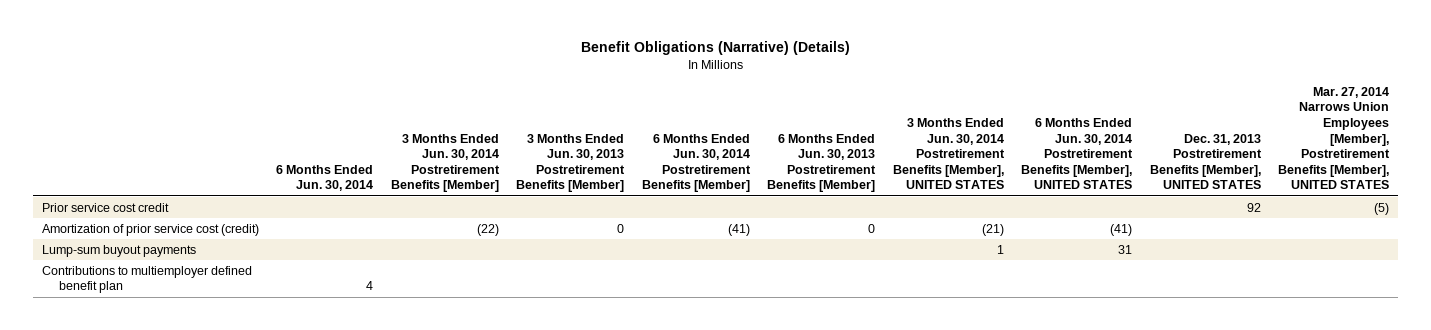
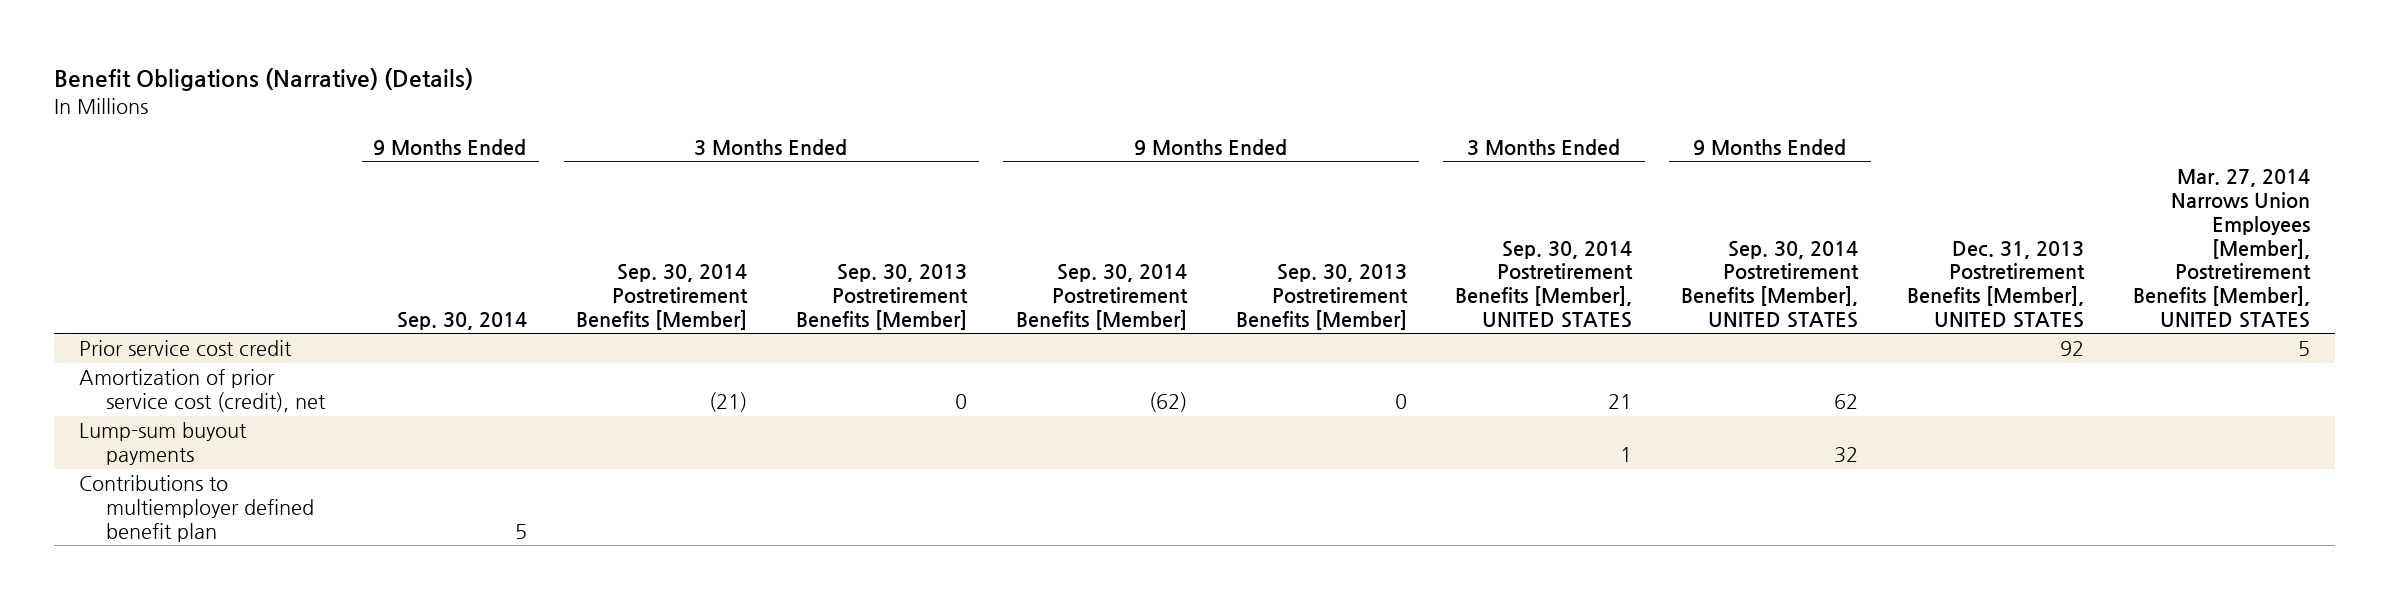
- | 6 Months Ended Jun. 30, 2014 | 3 Months Ended Jun. 30, 2014 Postretirement Benefits [Member] | 3 Months Ended Jun. 30, 2013 Postretirement Benefits [Member] | 6 Months Ended Jun. 30, 2014 Postretirement Benefits [Member] | 6 Months Ended Jun. 30, 2013 Postretirement Benefits [Member] | 3 Months Ended Jun. 30, 2014 Postretirement Benefits [Member], UNITED STATES | 6 Months Ended Jun. 30, 2014 Postretirement Benefits [Member], UNITED STATES | Dec. 31, 2013 Postretirement Benefits [Member], UNITED STATES | Mar. 27, 2014 Narrows Union Employees [Member], Postretirement Benefits [Member], UNITED STATES
+ | 9 Months Ended Sep. 30, 2014 | 3 Months Ended Sep. 30, 2014 Postretirement Benefits [Member] | 3 Months Ended Sep. 30, 2013 Postretirement Benefits [Member] | 9 Months Ended Sep. 30, 2014 Postretirement Benefits [Member] | 9 Months Ended Sep. 30, 2013 Postretirement Benefits [Member] | 3 Months Ended Sep. 30, 2014 Postretirement Benefits [Member], UNITED STATES | 9 Months Ended Sep. 30, 2014 Postretirement Benefits [Member], UNITED STATES | Dec. 31, 2013 Postretirement Benefits [Member], UNITED STATES | Mar. 27, 2014 Narrows Union Employees [Member], Postretirement Benefits [Member], UNITED STATES
- Prior service cost credit | | | | | | | | 92 | (5)
- Amortization of prior service cost (credit) | | (22) | 0 | (41) | 0 | (21) | (41) | |
+ Prior service cost credit | | | | | | | | 92 | 5
+ Amortization of prior service cost (credit), net | | (21) | 0 | (62) | 0 | 21 | 62 | |

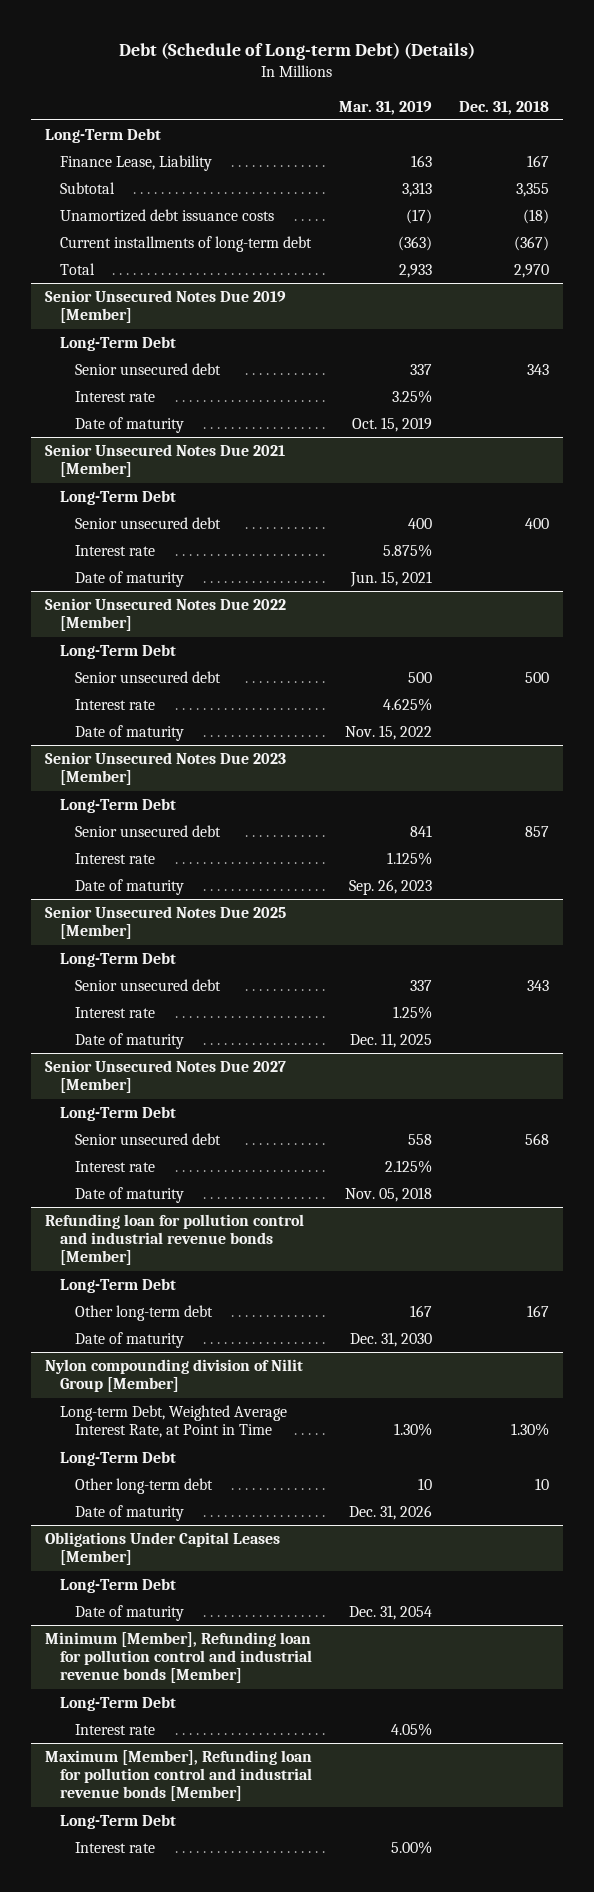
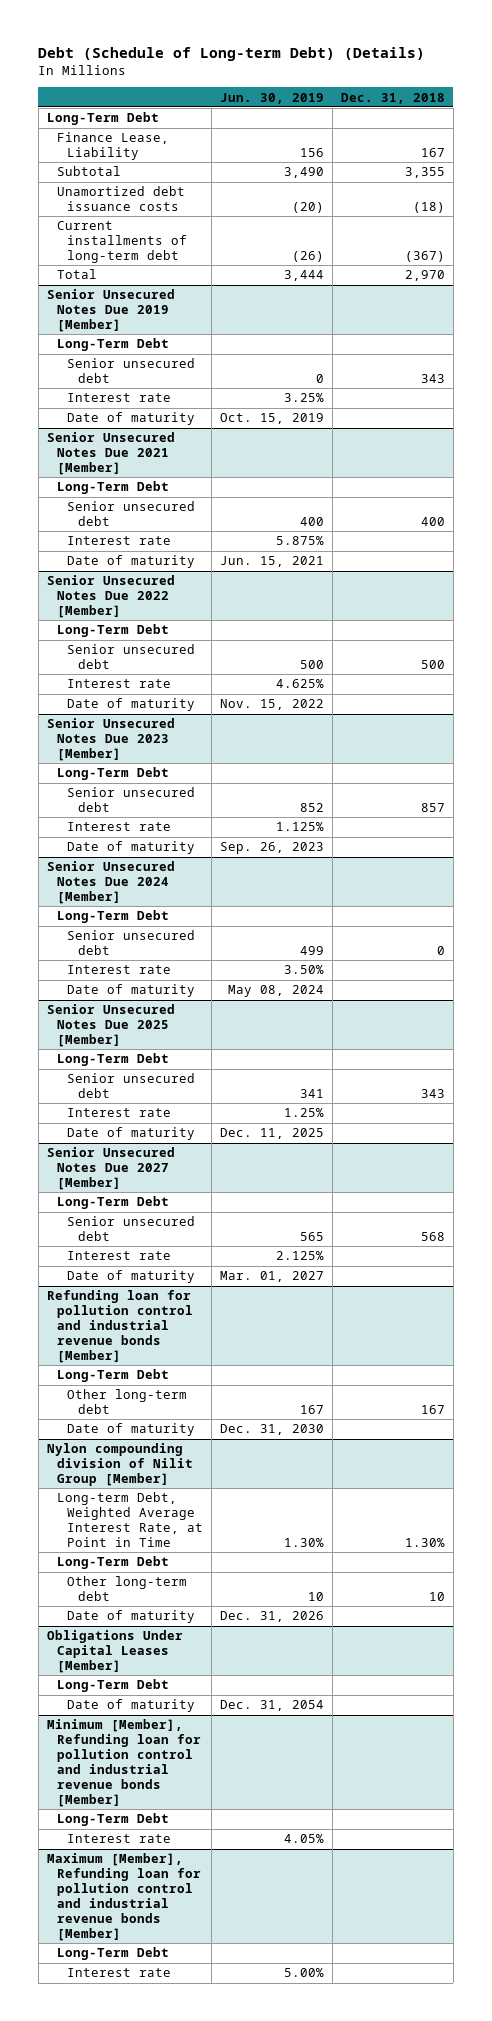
- | Mar. 31, 2019 | Dec. 31, 2018
+ | Jun. 30, 2019 | Dec. 31, 2018
+ Senior Unsecured Notes Due 2024 [Member]
+ Long-Term Debt
+ Senior unsecured debt | 499 | 0
+ Interest rate | 3.50% |
+ Date of maturity | May 08, 2024 |

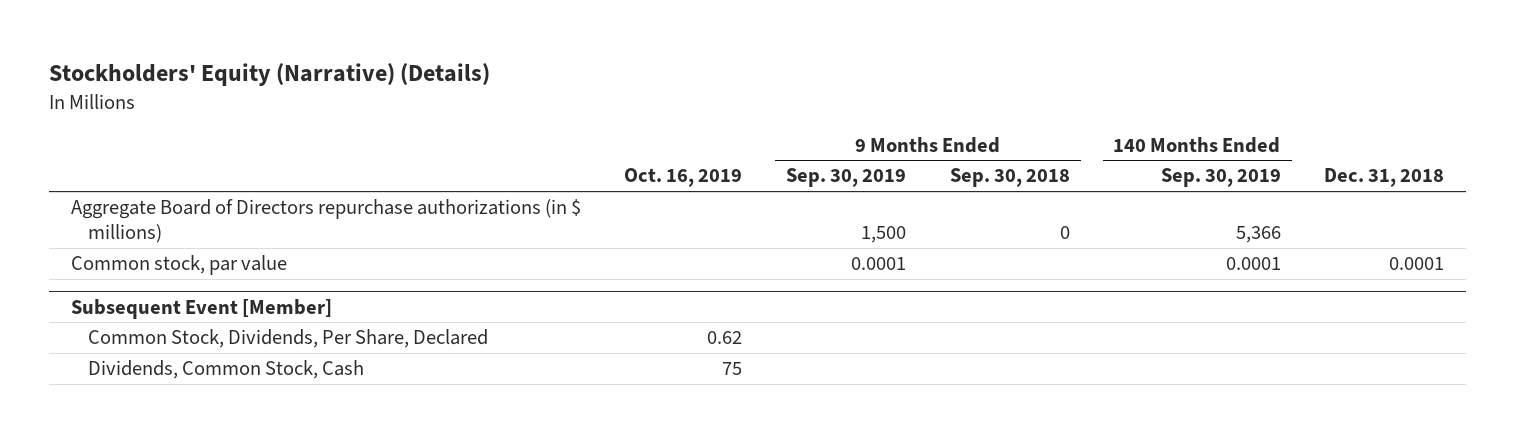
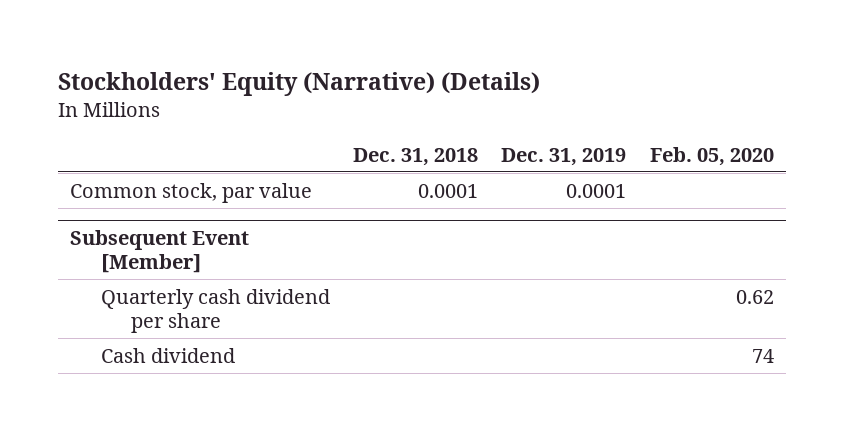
- | Oct. 16, 2019 | 9 Months Ended Sep. 30, 2019 | 9 Months Ended Sep. 30, 2018 | 140 Months Ended Sep. 30, 2019 | Dec. 31, 2018
+ | Dec. 31, 2018 | Dec. 31, 2019 | Feb. 05, 2020
- Aggregate Board of Directors repurchase authorizations (in $ millions) | | 1,500 | 0 | 5,366 |
@ Subsequent Event [Member]
- Common Stock, Dividends, Per Share, Declared | 0.62 | | | |
- Dividends, Common Stock, Cash | 75 | | | |
+ Quarterly cash dividend per share | | | 0.62
+ Cash dividend | | | 74

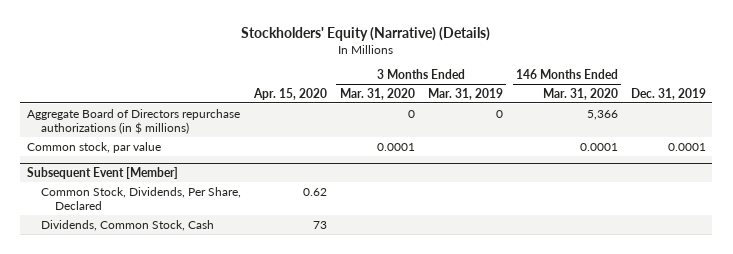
- | Dec. 31, 2018 | Dec. 31, 2019 | Feb. 05, 2020
+ | Apr. 15, 2020 | 3 Months Ended Mar. 31, 2020 | 3 Months Ended Mar. 31, 2019 | 146 Months Ended Mar. 31, 2020 | Dec. 31, 2019
+ Aggregate Board of Directors repurchase authorizations (in $ millions) | | 0 | 0 | 5,366 |
@ Subsequent Event [Member]
- Quarterly cash dividend per share | | | 0.62
- Cash dividend | | | 74
+ Common Stock, Dividends, Per Share, Declared | 0.62 | | | |
+ Dividends, Common Stock, Cash | 73 | | | |

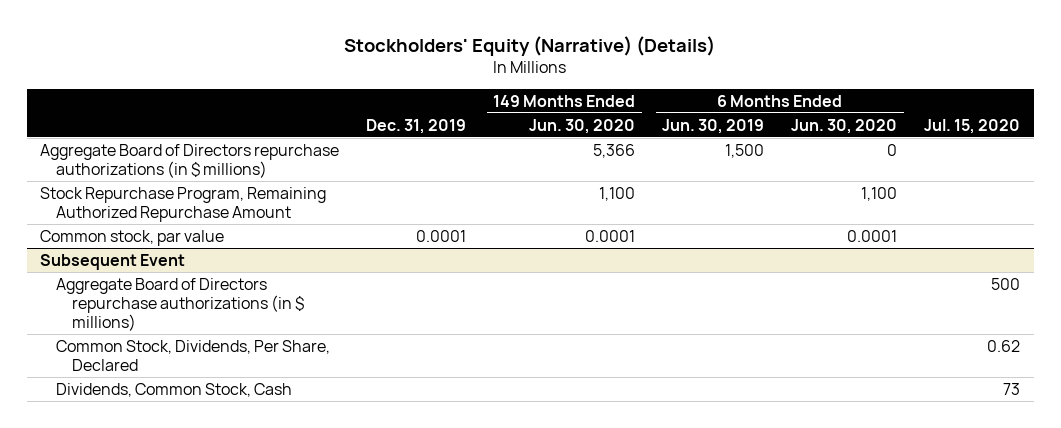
- | Apr. 15, 2020 | 3 Months Ended Mar. 31, 2020 | 3 Months Ended Mar. 31, 2019 | 146 Months Ended Mar. 31, 2020 | Dec. 31, 2019
+ | Dec. 31, 2019 | 149 Months Ended Jun. 30, 2020 | 6 Months Ended Jun. 30, 2019 | 6 Months Ended Jun. 30, 2020 | Jul. 15, 2020
+ Stock Repurchase Program, Remaining Authorized Repurchase Amount | | 1,100 | | 1,100 |
- Subsequent Event [Member]
+ Subsequent Event
+ Aggregate Board of Directors repurchase authorizations (in $ millions) | | | | | 500

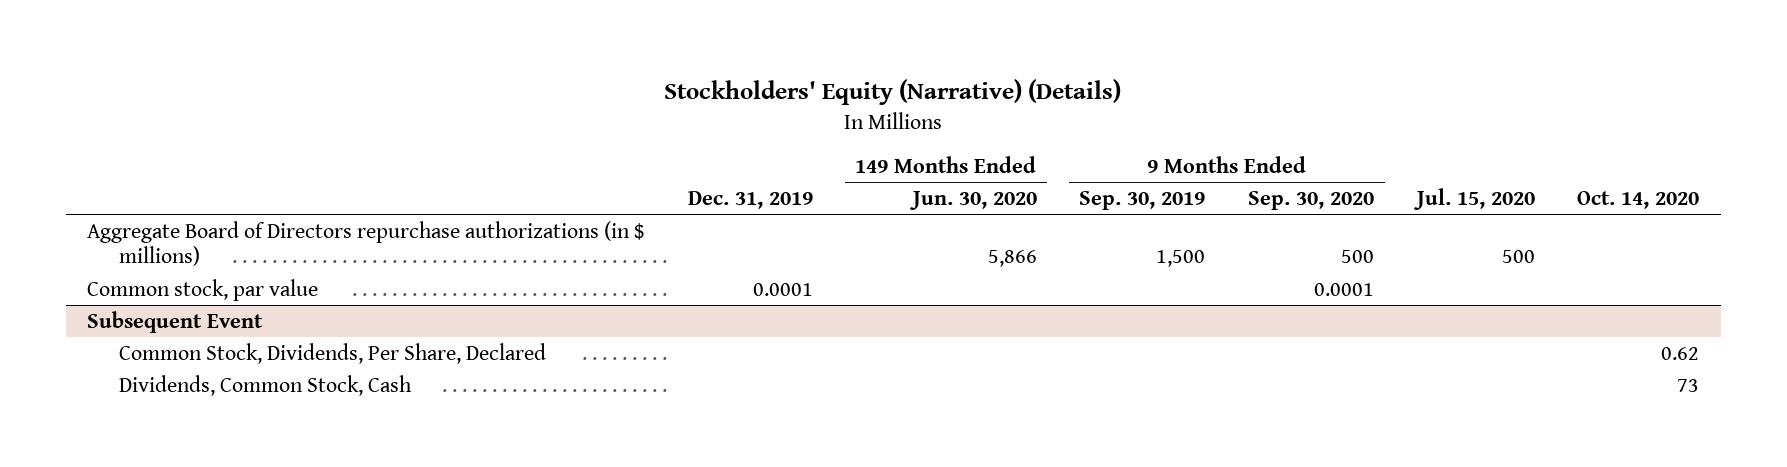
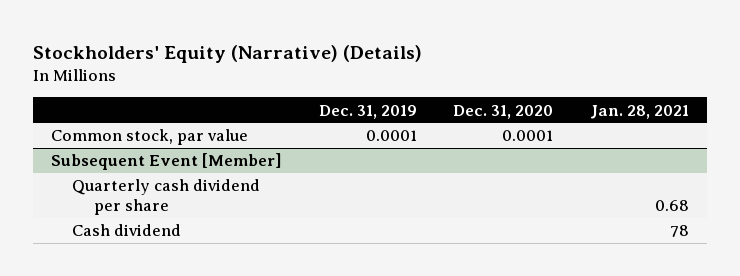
- | Dec. 31, 2019 | 149 Months Ended Jun. 30, 2020 | 9 Months Ended Sep. 30, 2019 | 9 Months Ended Sep. 30, 2020 | Jul. 15, 2020 | Oct. 14, 2020
+ | Dec. 31, 2019 | Dec. 31, 2020 | Jan. 28, 2021
- Aggregate Board of Directors repurchase authorizations (in $ millions) | | 5,866 | 1,500 | 500 | 500 |
- Subsequent Event
- Common Stock, Dividends, Per Share, Declared | | | | | | 0.62
- Dividends, Common Stock, Cash | | | | | | 73
+ Subsequent Event [Member]
+ Quarterly cash dividend per share | | | 0.68
+ Cash dividend | | | 78

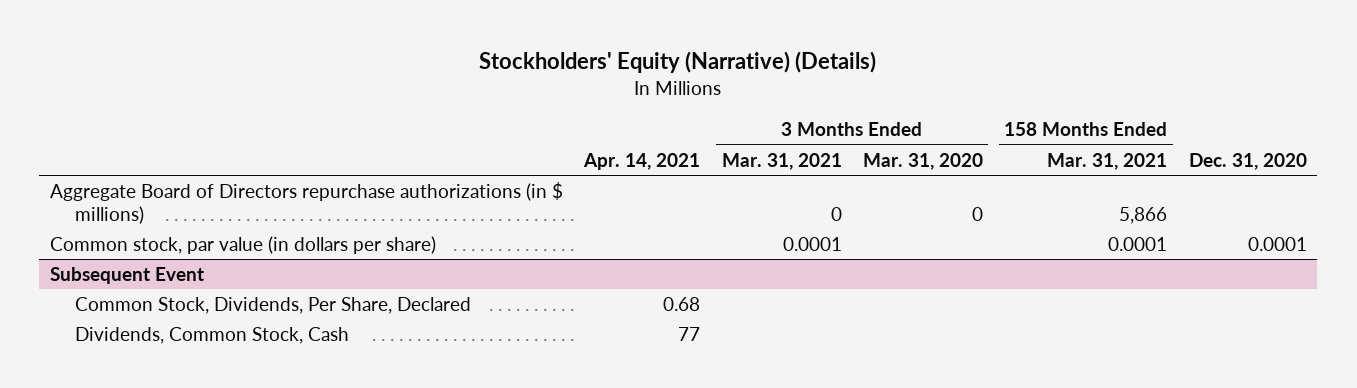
- | Dec. 31, 2019 | Dec. 31, 2020 | Jan. 28, 2021
+ | Apr. 14, 2021 | 3 Months Ended Mar. 31, 2021 | 3 Months Ended Mar. 31, 2020 | 158 Months Ended Mar. 31, 2021 | Dec. 31, 2020
- Common stock, par value | 0.0001 | 0.0001 |
- Subsequent Event [Member]
- Quarterly cash dividend per share | | | 0.68
- Cash dividend | | | 78
+ Aggregate Board of Directors repurchase authorizations (in $ millions) | | 0 | 0 | 5,866 |
+ Common stock, par value (in dollars per share) | | 0.0001 | | 0.0001 | 0.0001
+ Subsequent Event
+ Common Stock, Dividends, Per Share, Declared | 0.68 | | | |
+ Dividends, Common Stock, Cash | 77 | | | |

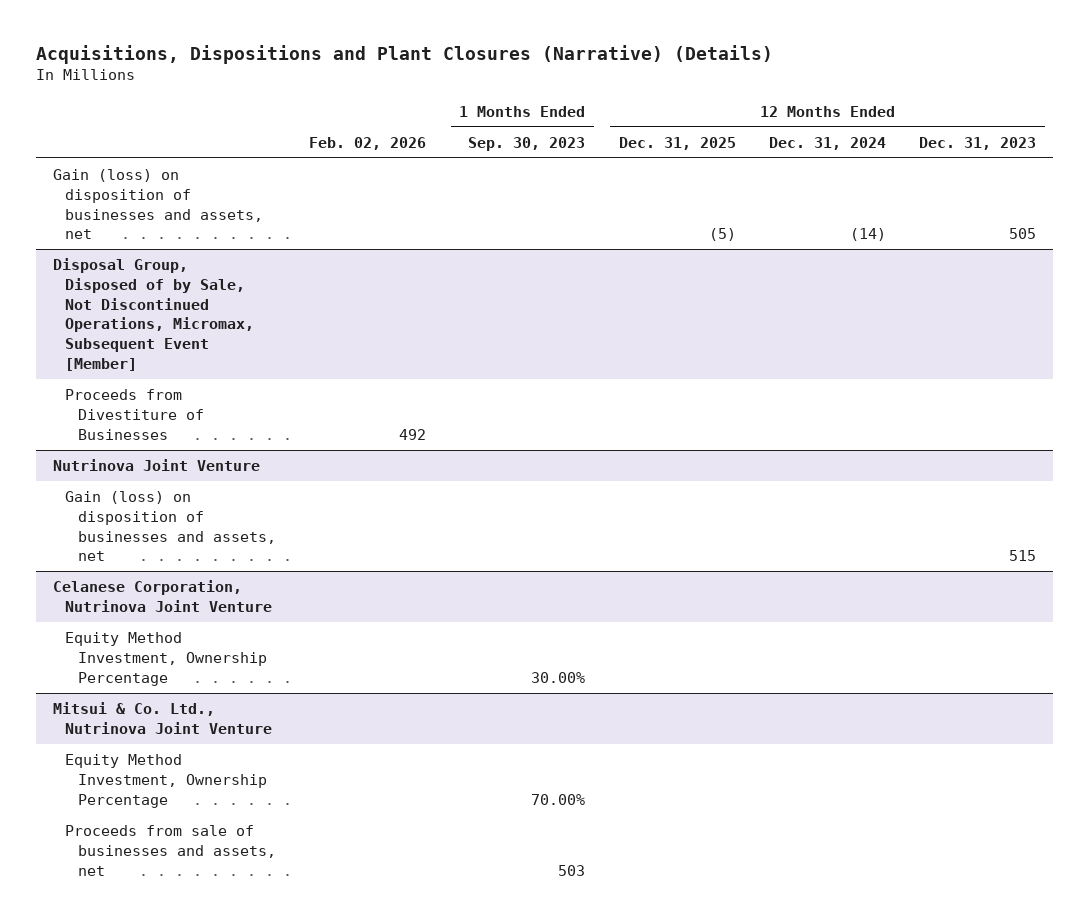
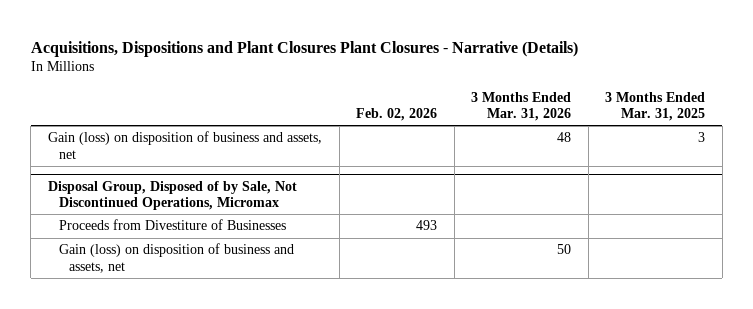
- Acquisitions, Dispositions and Plant Closures (Narrative) (Details)
+ Acquisitions, Dispositions and Plant Closures Plant Closures - Narrative (Details)
- | Feb. 02, 2026 | 1 Months Ended Sep. 30, 2023 | 12 Months Ended Dec. 31, 2025 | 12 Months Ended Dec. 31, 2024 | 12 Months Ended Dec. 31, 2023
+ | Feb. 02, 2026 | 3 Months Ended Mar. 31, 2026 | 3 Months Ended Mar. 31, 2025
- Gain (loss) on disposition of businesses and assets, net | | | (5) | (14) | 505
- Disposal Group, Disposed of by Sale, Not Discontinued Operations, Micromax, Subsequent Event [Member]
- Proceeds from Divestiture of Businesses | 492 | | | |
- Nutrinova Joint Venture
- Gain (loss) on disposition of businesses and assets, net | | | | | 515
- Celanese Corporation, Nutrinova Joint Venture
- Equity Method Investment, Ownership Percentage | | 30.00% | | |
- Mitsui & Co. Ltd., Nutrinova Joint Venture
- Equity Method Investment, Ownership Percentage | | 70.00% | | |
- Proceeds from sale of businesses and assets, net | | 503 | | |
+ Gain (loss) on disposition of business and assets, net | | 48 | 3
+ Disposal Group, Disposed of by Sale, Not Discontinued Operations, Micromax
+ Proceeds from Divestiture of Businesses | 493 | |
+ Gain (loss) on disposition of business and assets, net | | 50 |

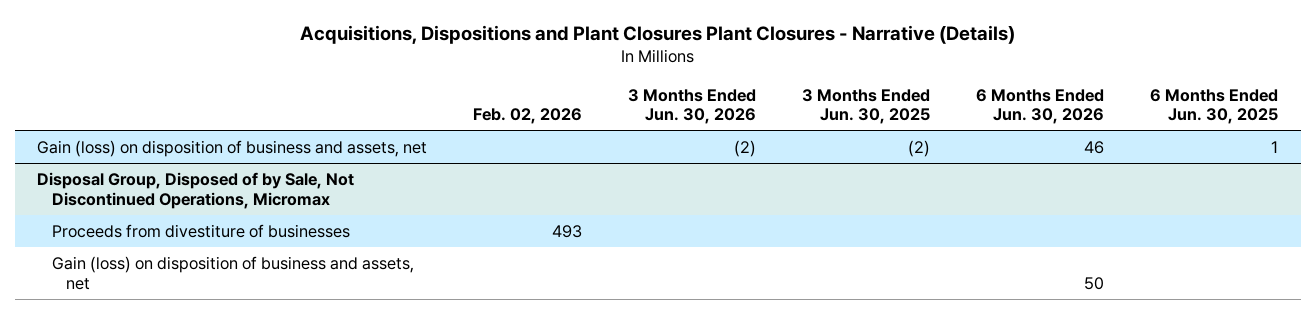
- | Feb. 02, 2026 | 3 Months Ended Mar. 31, 2026 | 3 Months Ended Mar. 31, 2025
+ | Feb. 02, 2026 | 3 Months Ended Jun. 30, 2026 | 3 Months Ended Jun. 30, 2025 | 6 Months Ended Jun. 30, 2026 | 6 Months Ended Jun. 30, 2025
@ Disposal Group, Disposed of by Sale, Not Discontinued Operations, Micromax
- Proceeds from Divestiture of Businesses | 493 | |
+ Proceeds from divestiture of businesses | 493 | | | |

